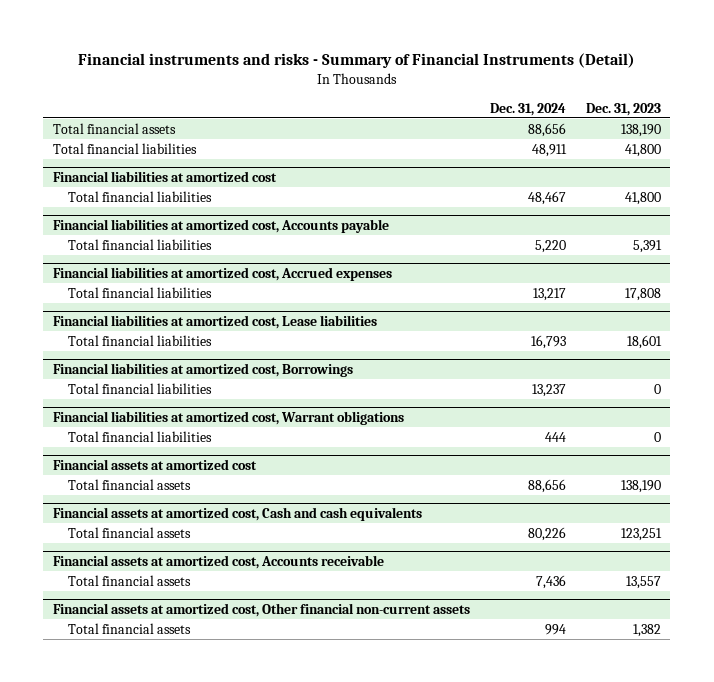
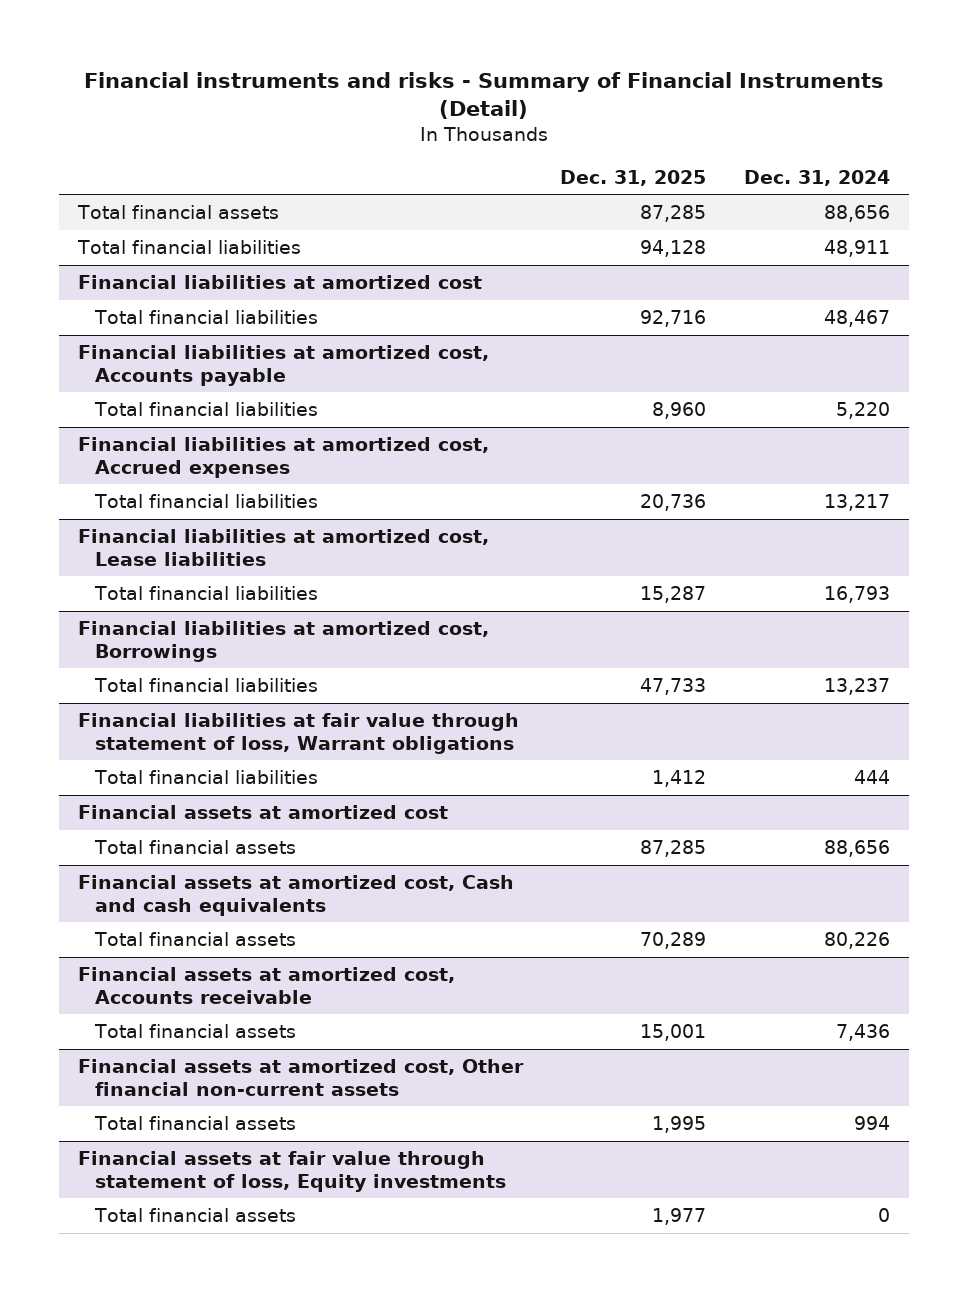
- | Dec. 31, 2024 | Dec. 31, 2023
+ | Dec. 31, 2025 | Dec. 31, 2024
- Financial liabilities at amortized cost, Warrant obligations
+ Financial liabilities at fair value through statement of loss, Warrant obligations
+ Financial assets at fair value through statement of loss, Equity investments
+ Total financial assets | 1,977 | 0

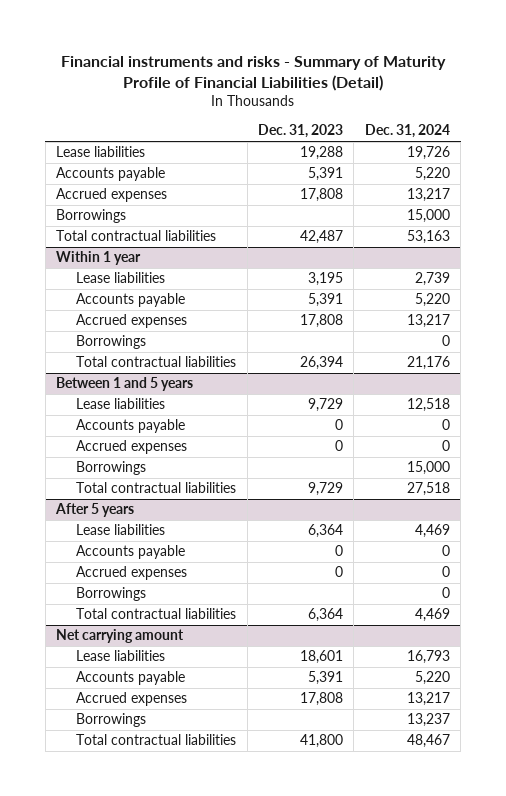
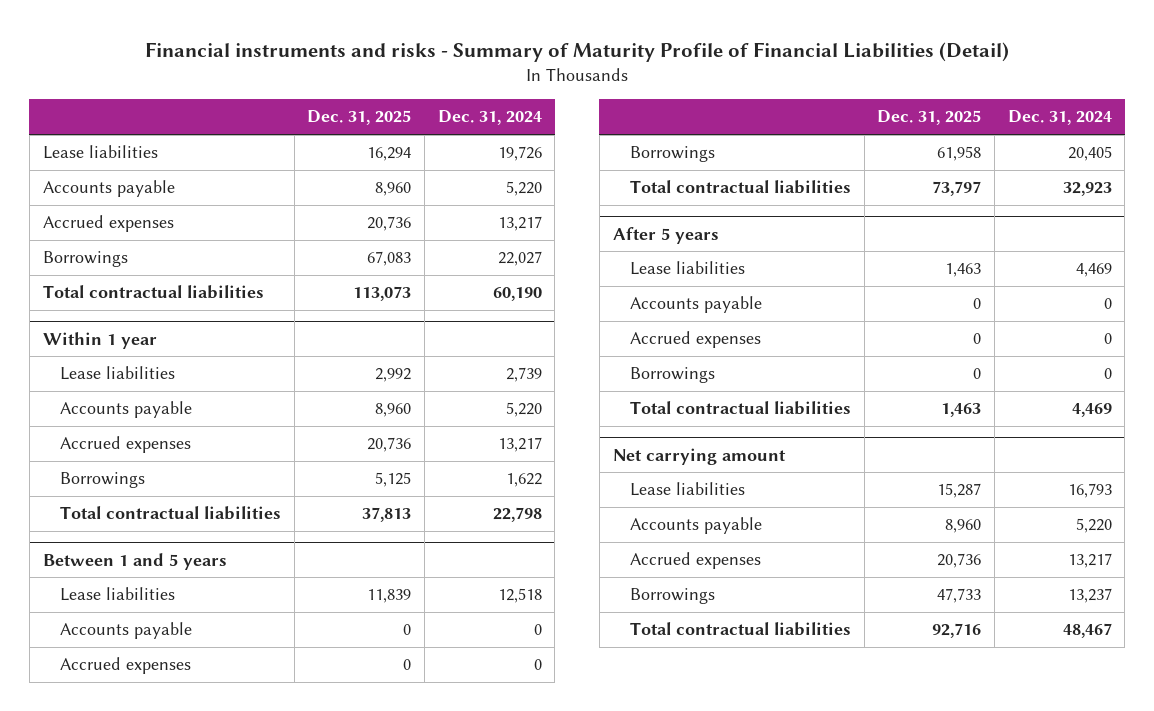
- | Dec. 31, 2023 | Dec. 31, 2024
+ | Dec. 31, 2025 | Dec. 31, 2024
- Borrowings | | 15,000
- Total contractual liabilities | 42,487 | 53,163
+ Borrowings | 67,083 | 22,027
+ Total contractual liabilities | 113,073 | 60,190
@ Within 1 year
- Borrowings | | 0
- Total contractual liabilities | 26,394 | 21,176
+ Borrowings | 5,125 | 1,622
+ Total contractual liabilities | 37,813 | 22,798
@ Between 1 and 5 years
- Borrowings | | 15,000
- Total contractual liabilities | 9,729 | 27,518
+ Borrowings | 61,958 | 20,405
+ Total contractual liabilities | 73,797 | 32,923

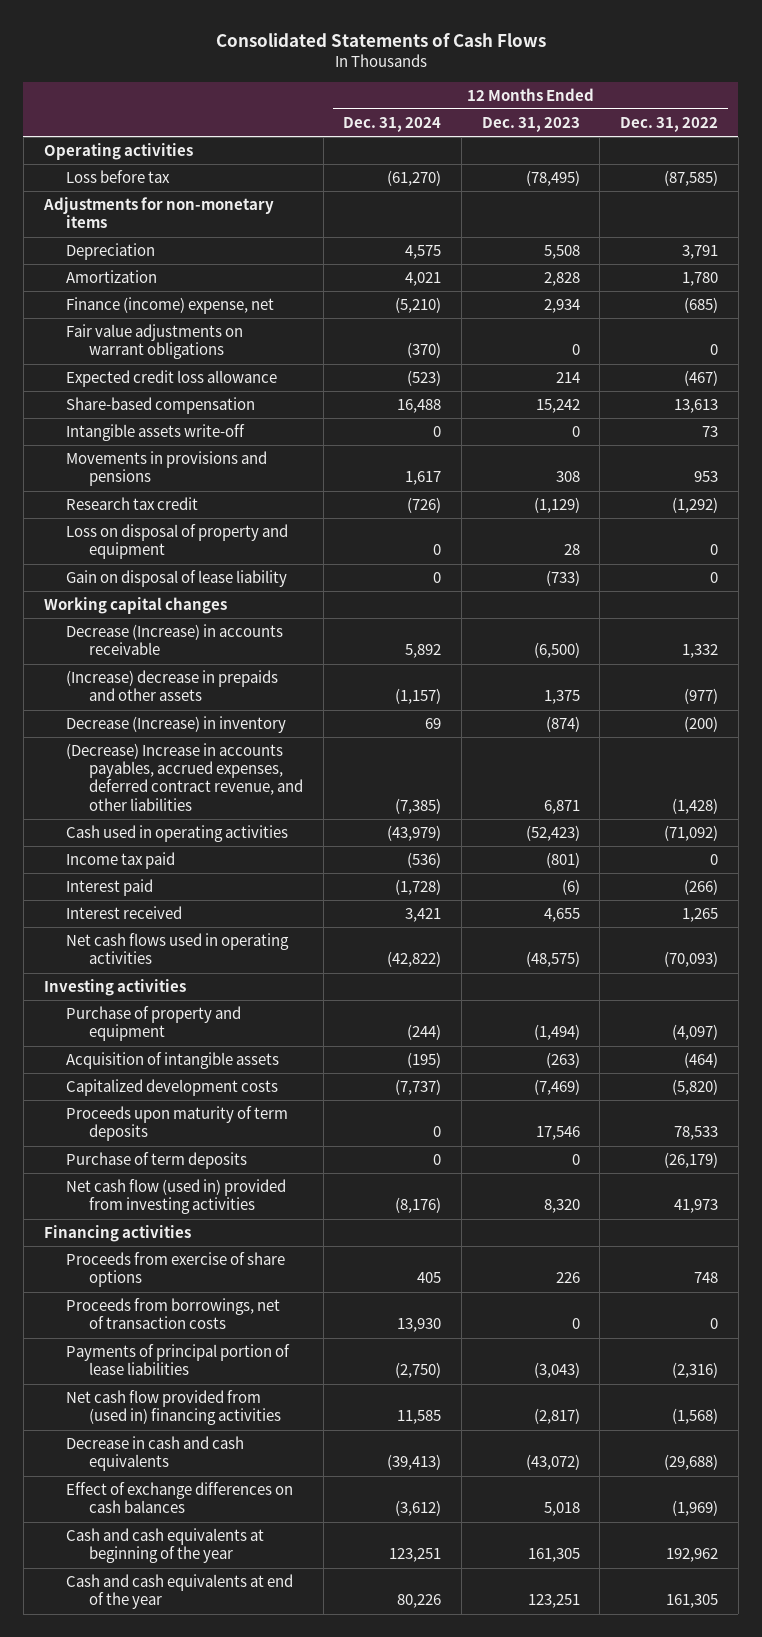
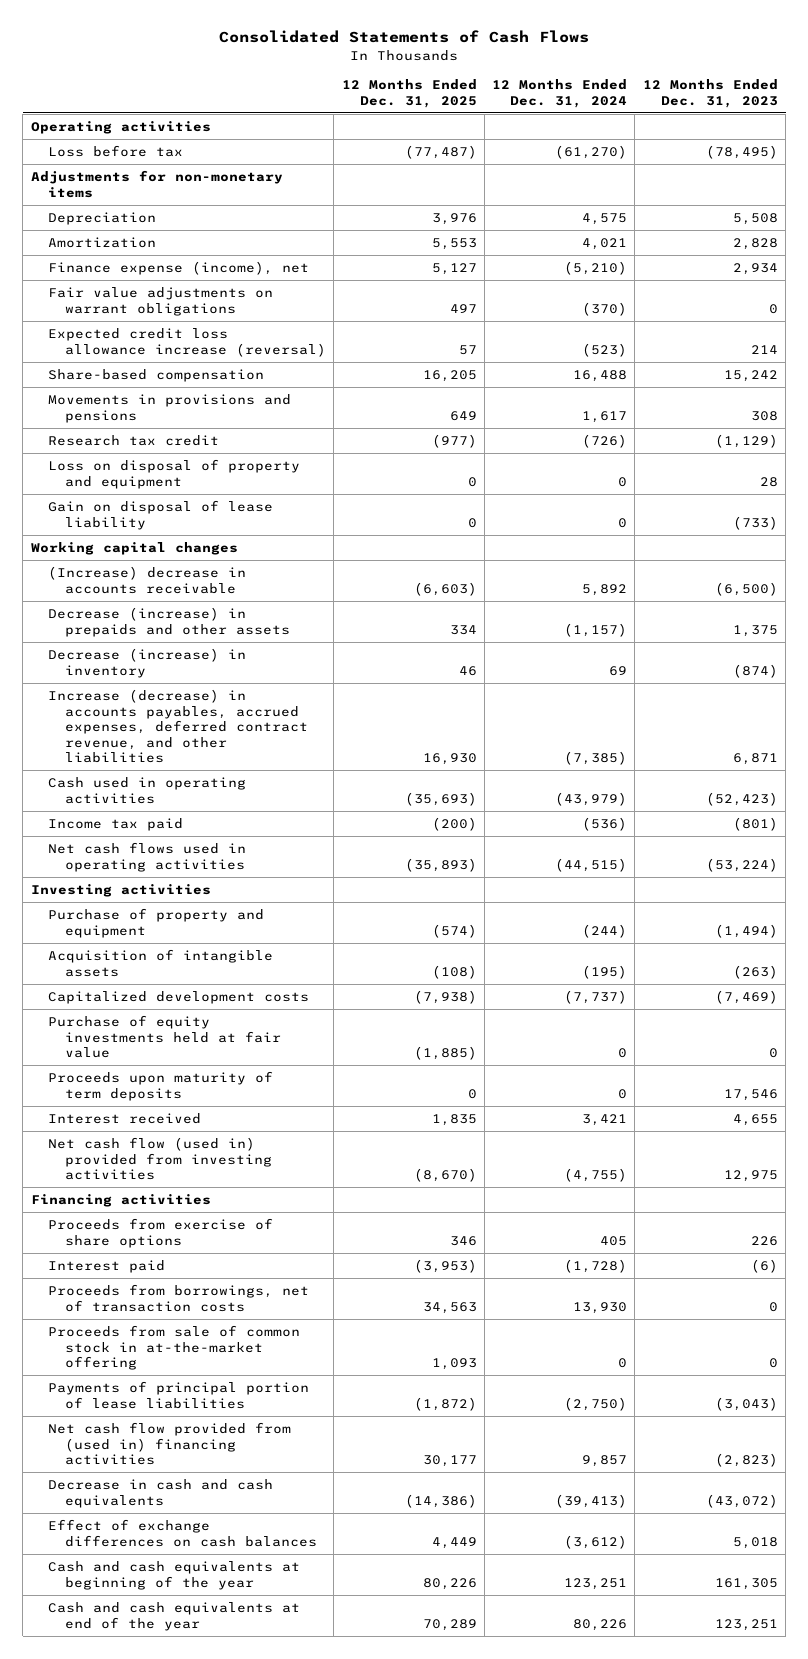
- | 12 Months Ended Dec. 31, 2024 | 12 Months Ended Dec. 31, 2023 | 12 Months Ended Dec. 31, 2022
+ | 12 Months Ended Dec. 31, 2025 | 12 Months Ended Dec. 31, 2024 | 12 Months Ended Dec. 31, 2023
- Finance (income) expense, net | (5,210) | 2,934 | (685)
+ Finance expense (income), net | 5,127 | (5,210) | 2,934
- Expected credit loss allowance | (523) | 214 | (467)
+ Expected credit loss allowance increase (reversal) | 57 | (523) | 214
- Intangible assets write-off | 0 | 0 | 73
- Decrease (Increase) in accounts receivable | 5,892 | (6,500) | 1,332
- (Increase) decrease in prepaids and other assets | (1,157) | 1,375 | (977)
- Decrease (Increase) in inventory | 69 | (874) | (200)
- (Decrease) Increase in accounts payables, accrued expenses, deferred contract revenue, and other liabilities | (7,385) | 6,871 | (1,428)
+ (Increase) decrease in accounts receivable | (6,603) | 5,892 | (6,500)
+ Decrease (increase) in prepaids and other assets | 334 | (1,157) | 1,375
+ Decrease (increase) in inventory | 46 | 69 | (874)
+ Increase (decrease) in accounts payables, accrued expenses, deferred contract revenue, and other liabilities | 16,930 | (7,385) | 6,871
- Net cash flows used in operating activities | (42,822) | (48,575) | (70,093)
+ Net cash flows used in operating activities | (35,893) | (44,515) | (53,224)
+ Purchase of equity investments held at fair value | (1,885) | 0 | 0
- Purchase of term deposits | 0 | 0 | (26,179)
- Net cash flow (used in) provided from investing activities | (8,176) | 8,320 | 41,973
moved down: Interest received | 1,835 | 3,421 | 4,655
+ Net cash flow (used in) provided from investing activities | (8,670) | (4,755) | 12,975
moved down: Interest paid | (3,953) | (1,728) | (6)
+ Proceeds from sale of common stock in at-the-market offering | 1,093 | 0 | 0
- Net cash flow provided from (used in) financing activities | 11,585 | (2,817) | (1,568)
+ Net cash flow provided from (used in) financing activities | 30,177 | 9,857 | (2,823)

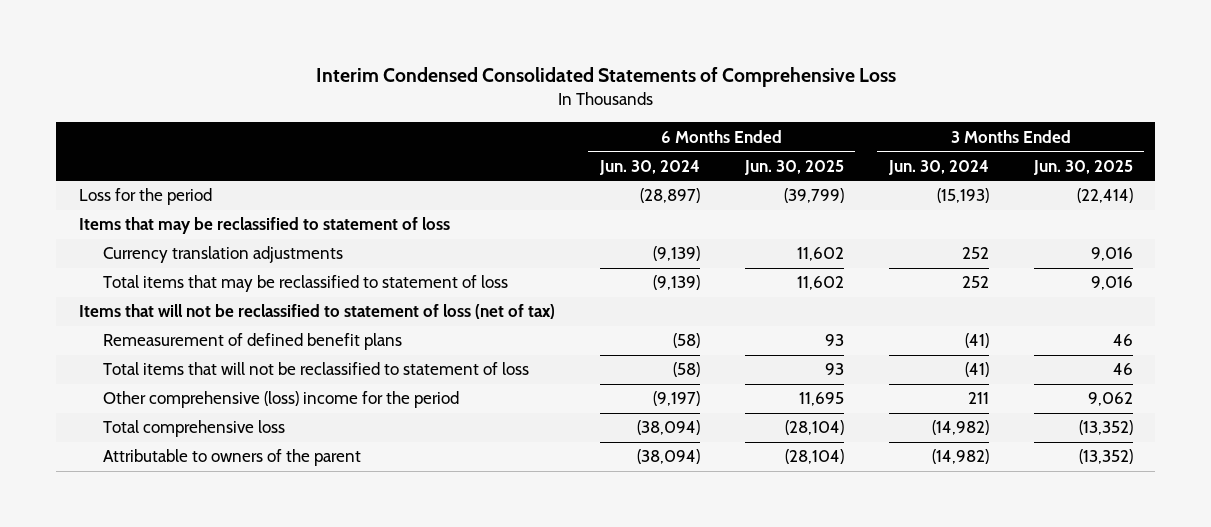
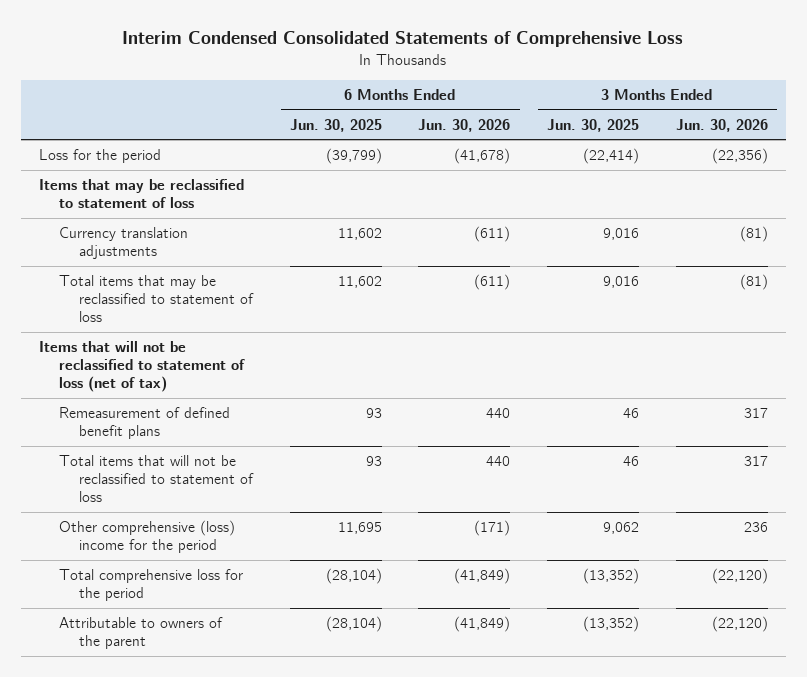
- | 6 Months Ended Jun. 30, 2024 | 6 Months Ended Jun. 30, 2025 | 3 Months Ended Jun. 30, 2024 | 3 Months Ended Jun. 30, 2025
+ | 6 Months Ended Jun. 30, 2025 | 6 Months Ended Jun. 30, 2026 | 3 Months Ended Jun. 30, 2025 | 3 Months Ended Jun. 30, 2026
- Total comprehensive loss | (38,094) | (28,104) | (14,982) | (13,352)
+ Total comprehensive loss for the period | (28,104) | (41,849) | (13,352) | (22,120)

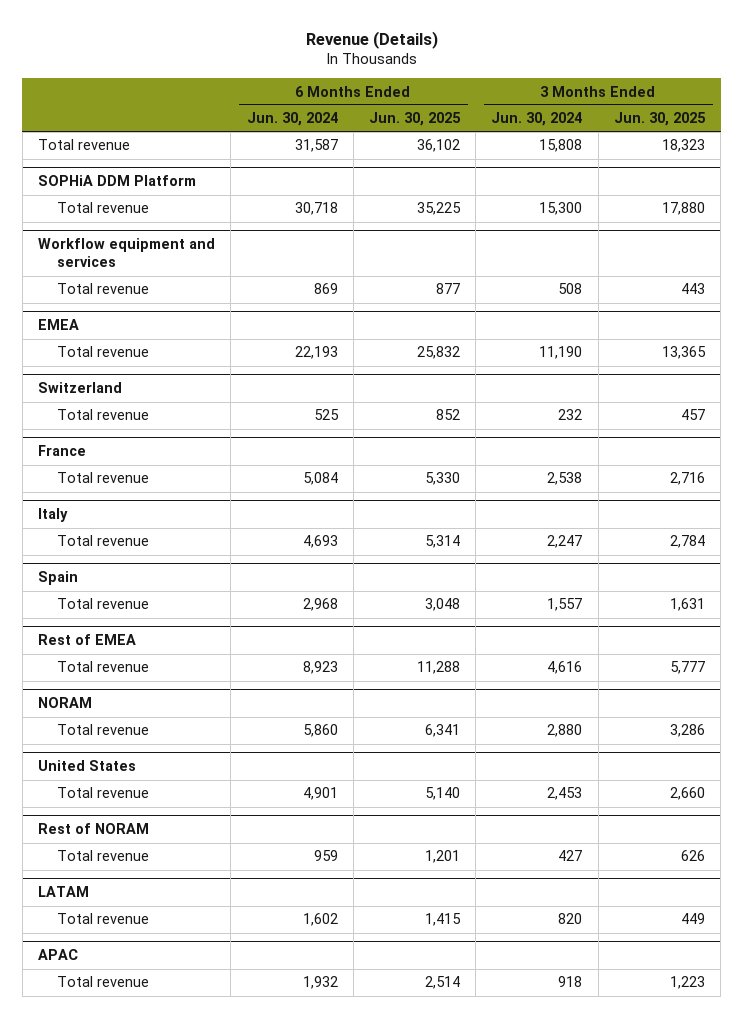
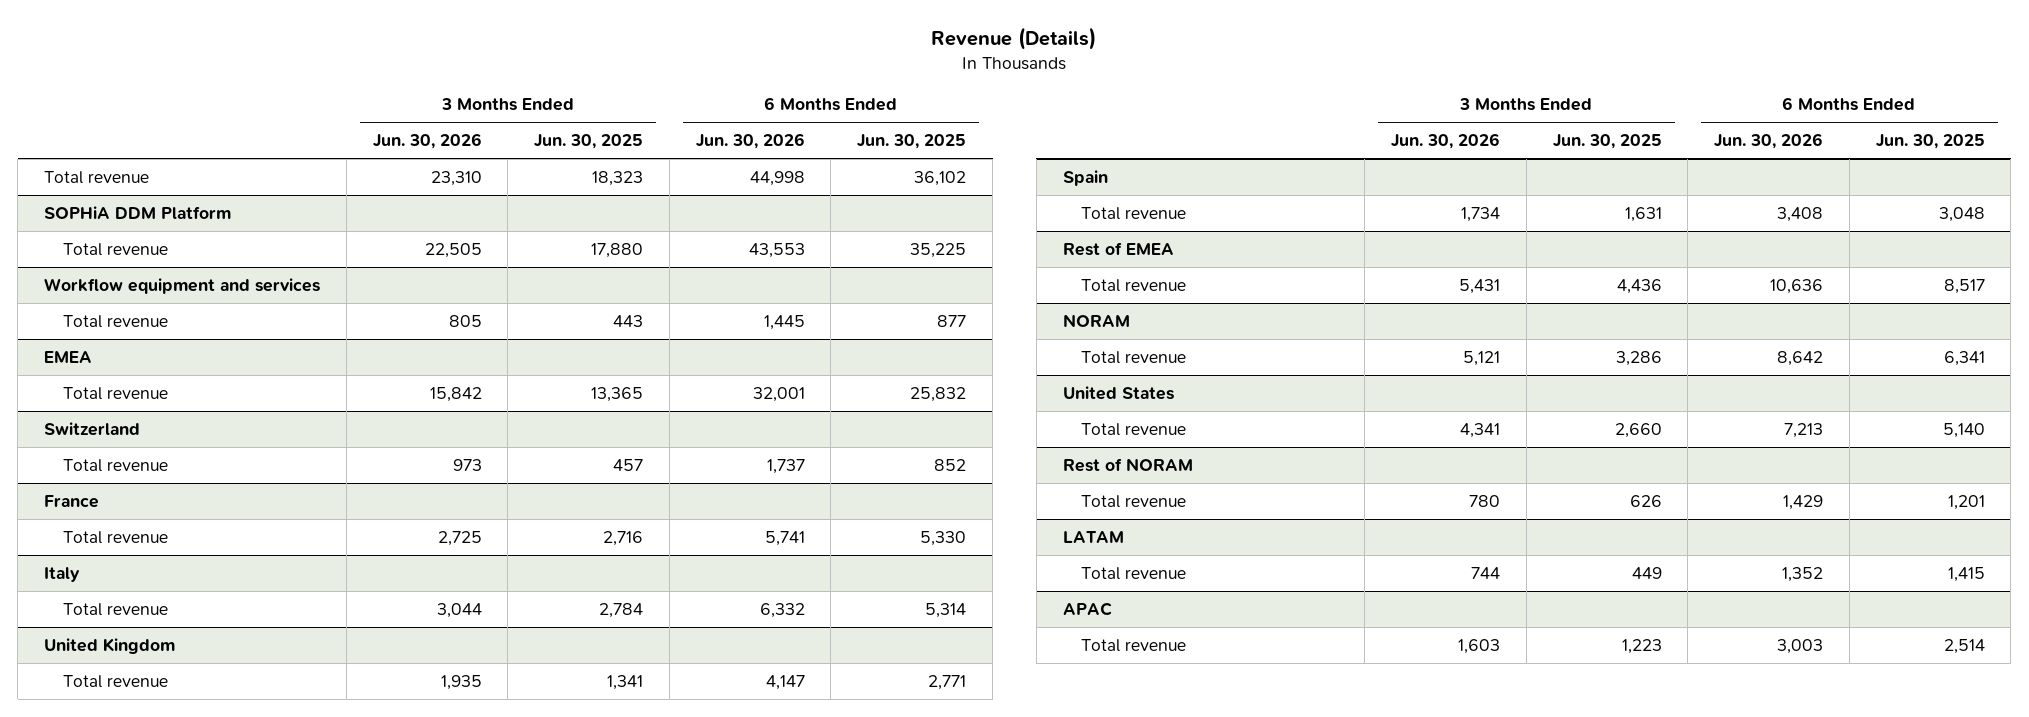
- | 6 Months Ended Jun. 30, 2024 | 6 Months Ended Jun. 30, 2025 | 3 Months Ended Jun. 30, 2024 | 3 Months Ended Jun. 30, 2025
+ | 3 Months Ended Jun. 30, 2026 | 3 Months Ended Jun. 30, 2025 | 6 Months Ended Jun. 30, 2026 | 6 Months Ended Jun. 30, 2025
+ United Kingdom
+ Total revenue | 1,935 | 1,341 | 4,147 | 2,771
@ Rest of EMEA
- Total revenue | 8,923 | 11,288 | 4,616 | 5,777
+ Total revenue | 5,431 | 4,436 | 10,636 | 8,517

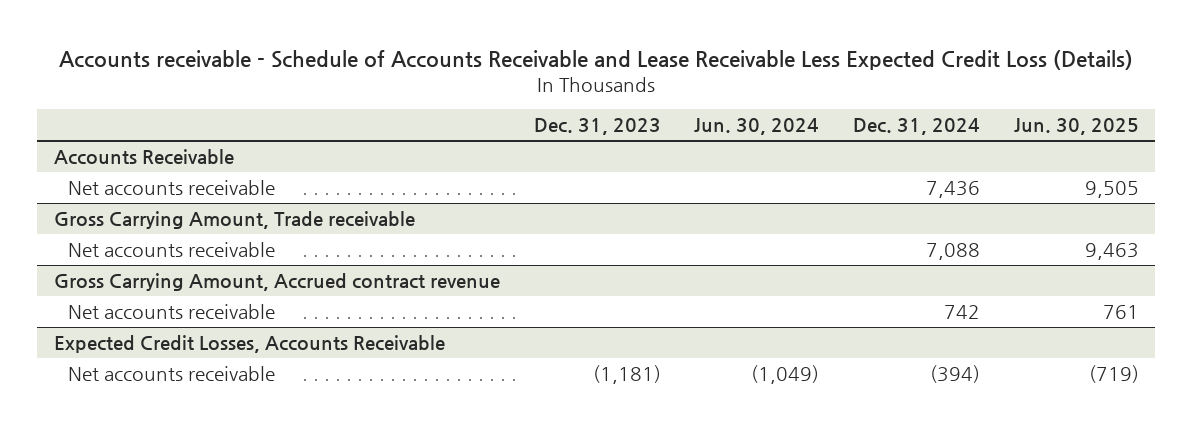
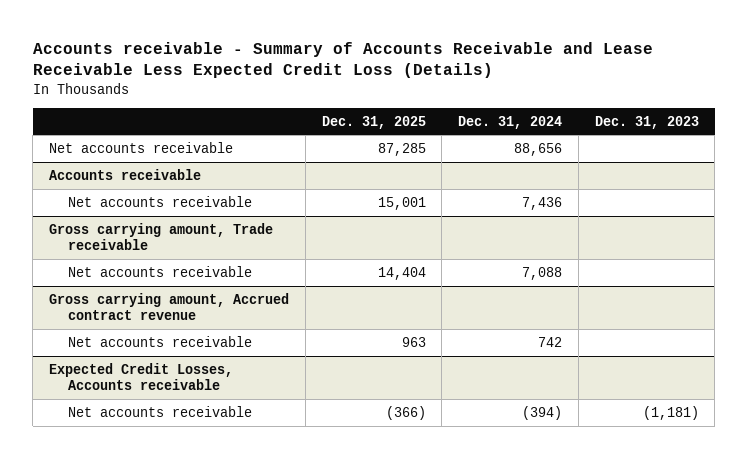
- Accounts receivable - Schedule of Accounts Receivable and Lease Receivable Less Expected Credit Loss (Details)
+ Accounts receivable - Summary of Accounts Receivable and Lease Receivable Less Expected Credit Loss (Details)
- | Dec. 31, 2023 | Jun. 30, 2024 | Dec. 31, 2024 | Jun. 30, 2025
+ | Dec. 31, 2025 | Dec. 31, 2024 | Dec. 31, 2023
- Accounts Receivable
+ Net accounts receivable | 87,285 | 88,656 |
+ Accounts receivable
- Gross Carrying Amount, Trade receivable
+ Gross carrying amount, Trade receivable
- Gross Carrying Amount, Accrued contract revenue
+ Gross carrying amount, Accrued contract revenue
- Expected Credit Losses, Accounts Receivable
+ Expected Credit Losses, Accounts receivable

